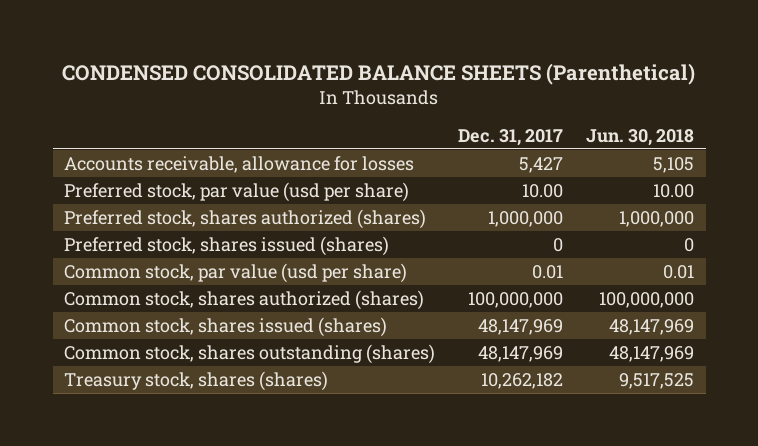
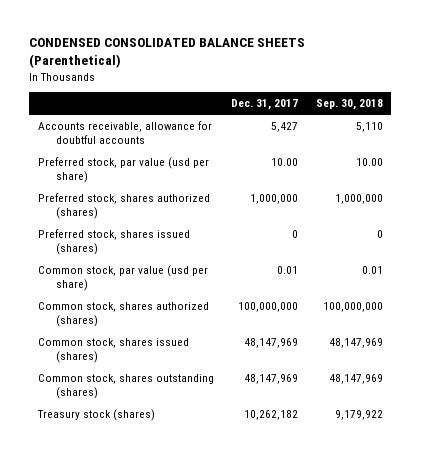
- | Dec. 31, 2017 | Jun. 30, 2018
+ | Dec. 31, 2017 | Sep. 30, 2018
- Accounts receivable, allowance for losses | 5,427 | 5,105
+ Accounts receivable, allowance for doubtful accounts | 5,427 | 5,110
- Treasury stock, shares (shares) | 10,262,182 | 9,517,525
+ Treasury stock (shares) | 10,262,182 | 9,179,922

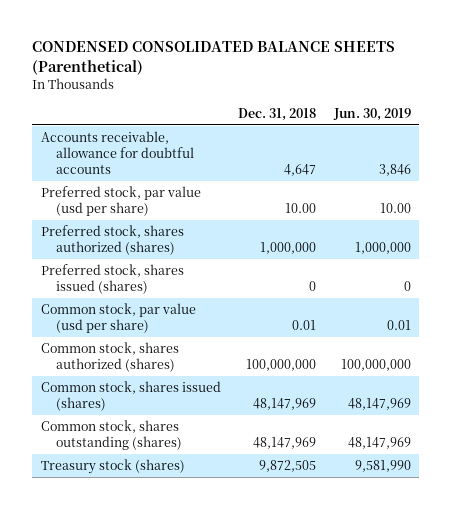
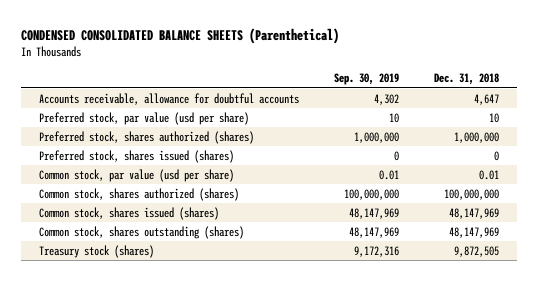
- | Dec. 31, 2018 | Jun. 30, 2019
+ | Sep. 30, 2019 | Dec. 31, 2018
- Preferred stock, par value (usd per share) | 10.00 | 10.00
+ Preferred stock, par value (usd per share) | 10 | 10

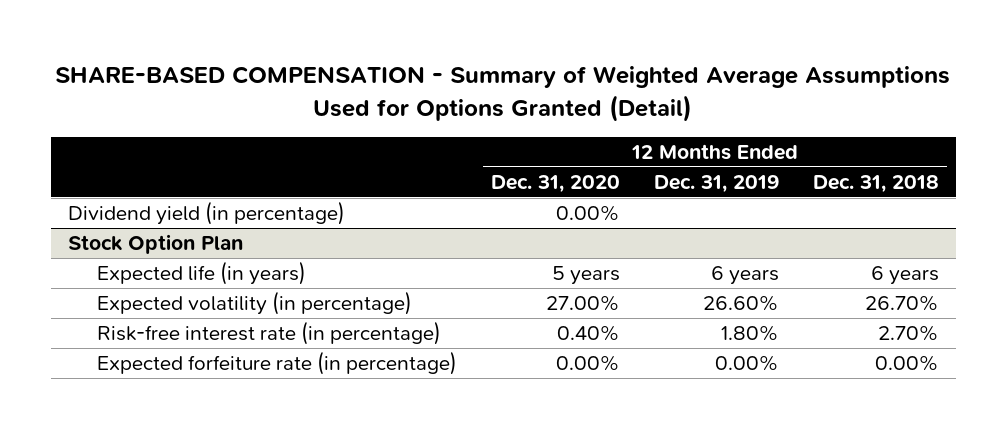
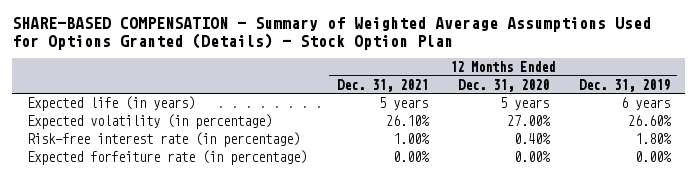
- SHARE-BASED COMPENSATION - Summary of Weighted Average Assumptions Used for Options Granted (Detail)
+ SHARE-BASED COMPENSATION - Summary of Weighted Average Assumptions Used for Options Granted (Details) - Stock Option Plan
- | 12 Months Ended Dec. 31, 2020 | 12 Months Ended Dec. 31, 2019 | 12 Months Ended Dec. 31, 2018
+ | 12 Months Ended Dec. 31, 2021 | 12 Months Ended Dec. 31, 2020 | 12 Months Ended Dec. 31, 2019
- Dividend yield (in percentage) | 0.00% | |
- Stock Option Plan

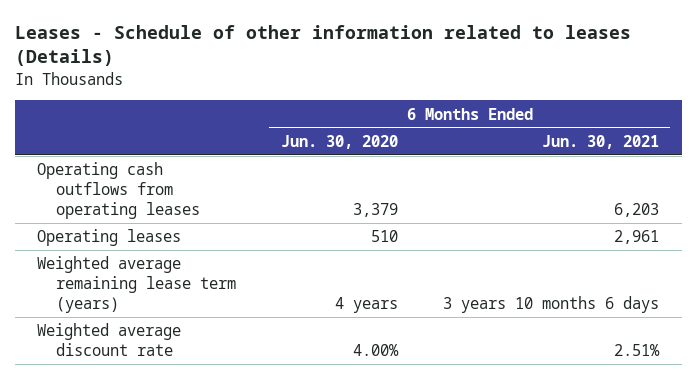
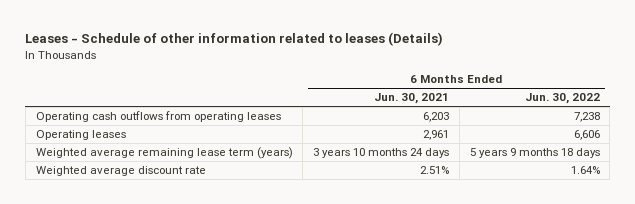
- | 6 Months Ended Jun. 30, 2020 | 6 Months Ended Jun. 30, 2021
+ | 6 Months Ended Jun. 30, 2021 | 6 Months Ended Jun. 30, 2022
- Weighted average remaining lease term (years) | 4 years | 3 years 10 months 6 days
+ Weighted average remaining lease term (years) | 3 years 10 months 24 days | 5 years 9 months 18 days

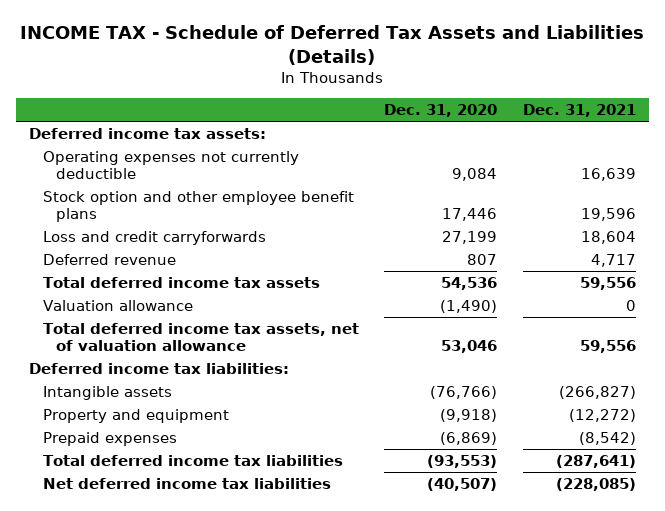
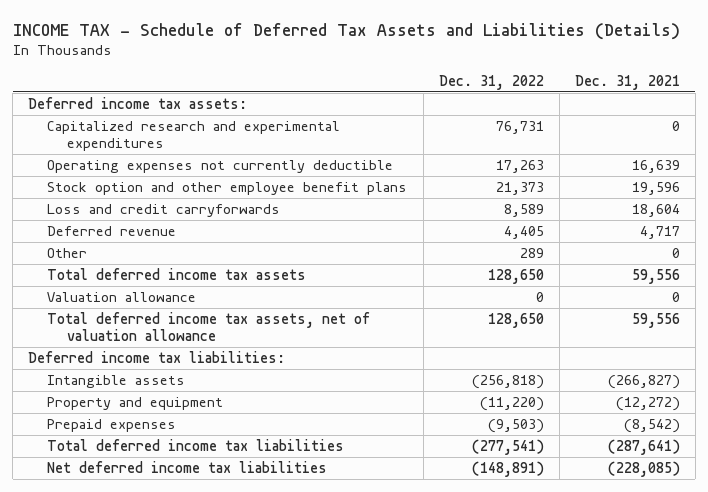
- | Dec. 31, 2020 | Dec. 31, 2021
+ | Dec. 31, 2022 | Dec. 31, 2021
+ Capitalized research and experimental expenditures | 76,731 | 0
+ Other | 289 | 0

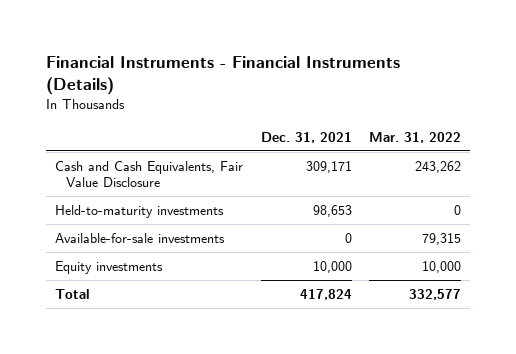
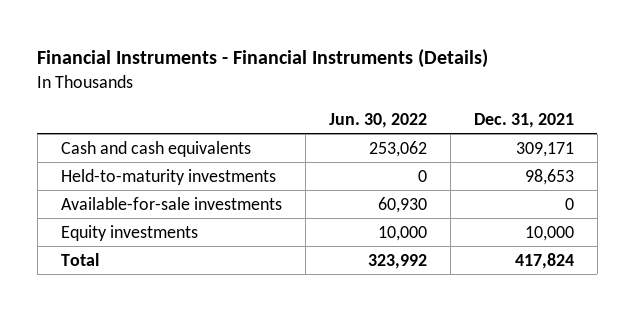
- | Dec. 31, 2021 | Mar. 31, 2022
+ | Jun. 30, 2022 | Dec. 31, 2021
- Cash and Cash Equivalents, Fair Value Disclosure | 309,171 | 243,262
+ Cash and cash equivalents | 253,062 | 309,171

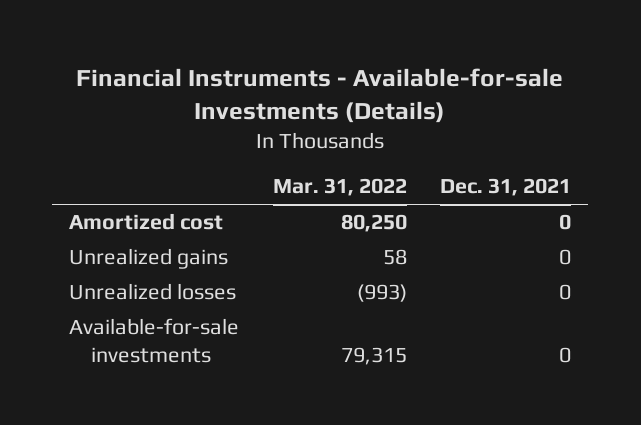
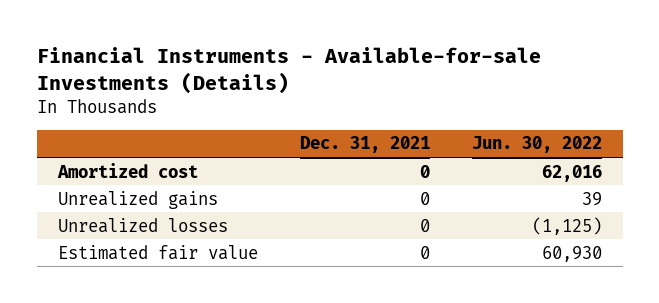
- | Mar. 31, 2022 | Dec. 31, 2021
+ | Dec. 31, 2021 | Jun. 30, 2022
- Available-for-sale investments | 79,315 | 0
+ Estimated fair value | 0 | 60,930

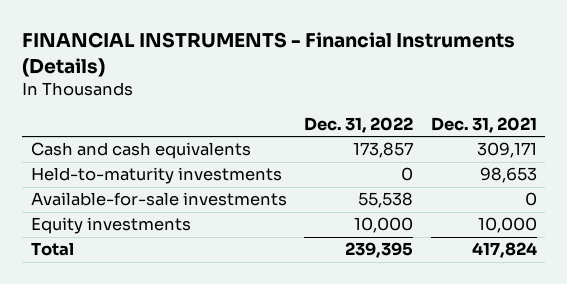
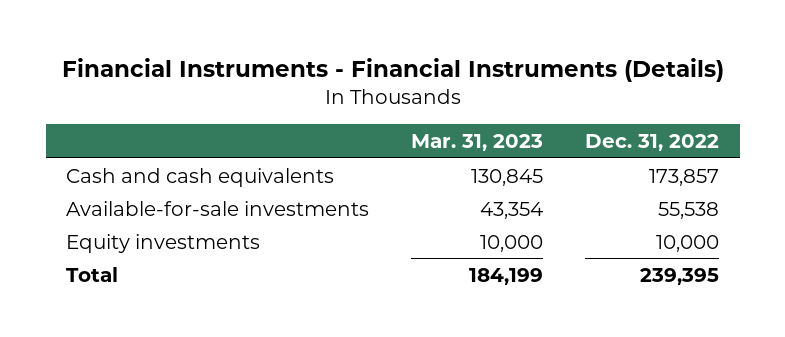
- FINANCIAL INSTRUMENTS - Financial Instruments (Details)
+ Financial Instruments - Financial Instruments (Details)
- | Dec. 31, 2022 | Dec. 31, 2021
+ | Mar. 31, 2023 | Dec. 31, 2022
- Held-to-maturity investments | 0 | 98,653

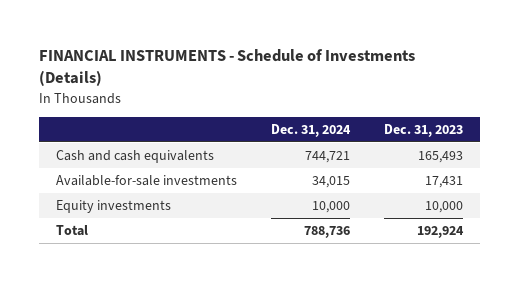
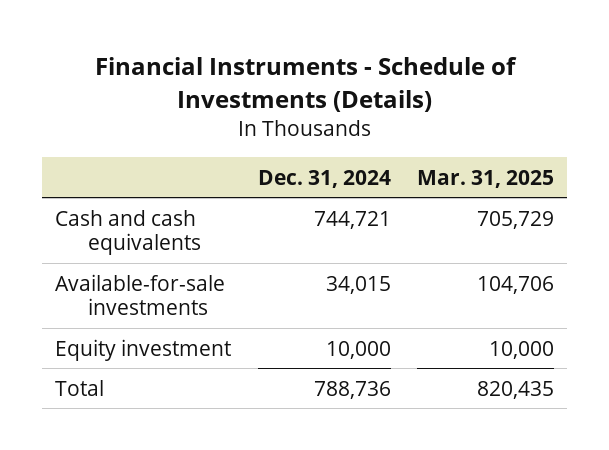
- FINANCIAL INSTRUMENTS - Schedule of Investments (Details)
+ Financial Instruments - Schedule of Investments (Details)
- | Dec. 31, 2024 | Dec. 31, 2023
+ | Dec. 31, 2024 | Mar. 31, 2025
- Equity investments | 10,000 | 10,000
+ Equity investment | 10,000 | 10,000

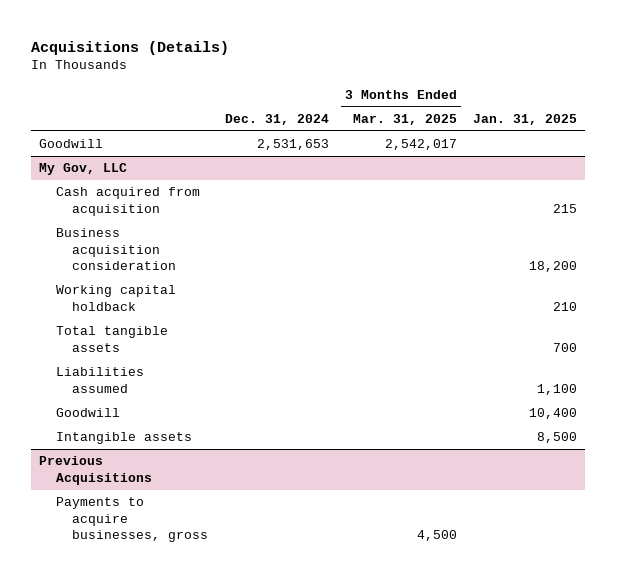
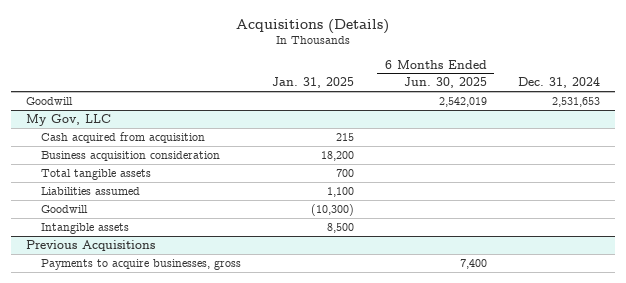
- | Dec. 31, 2024 | 3 Months Ended Mar. 31, 2025 | Jan. 31, 2025
+ | Jan. 31, 2025 | 6 Months Ended Jun. 30, 2025 | Dec. 31, 2024
@ My Gov, LLC
- Working capital holdback | | | 210
- Goodwill | | | 10,400
+ Goodwill | (10,300) | |

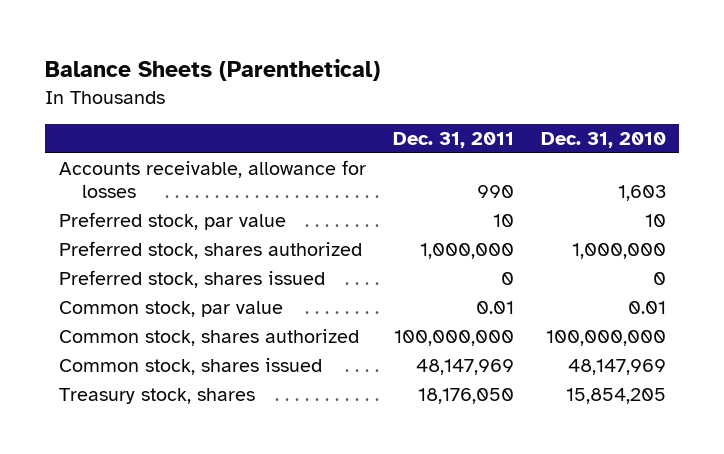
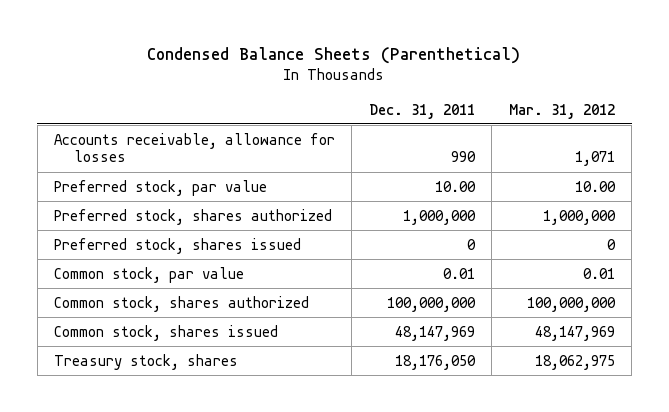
- Balance Sheets (Parenthetical)
+ Condensed Balance Sheets (Parenthetical)
- | Dec. 31, 2011 | Dec. 31, 2010
+ | Dec. 31, 2011 | Mar. 31, 2012
- Preferred stock, par value | 10 | 10
+ Preferred stock, par value | 10.00 | 10.00

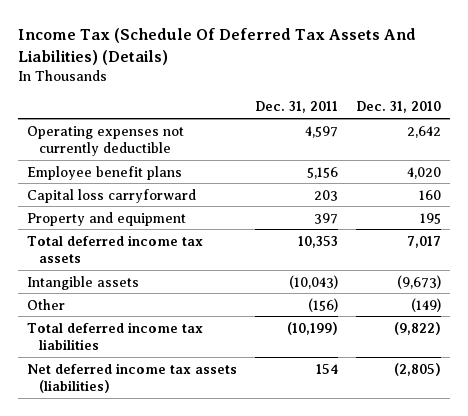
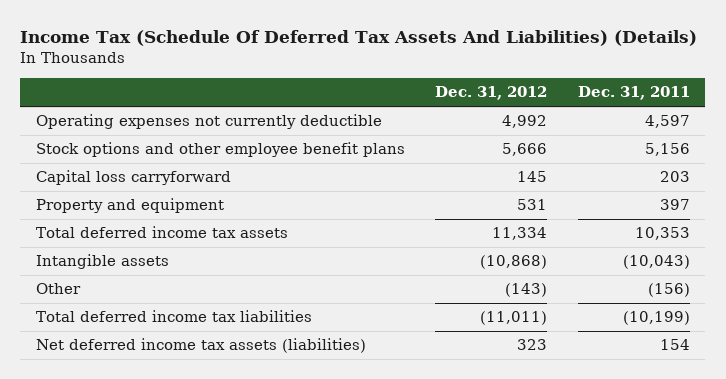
- | Dec. 31, 2011 | Dec. 31, 2010
+ | Dec. 31, 2012 | Dec. 31, 2011
- Employee benefit plans | 5,156 | 4,020
+ Stock options and other employee benefit plans | 5,666 | 5,156

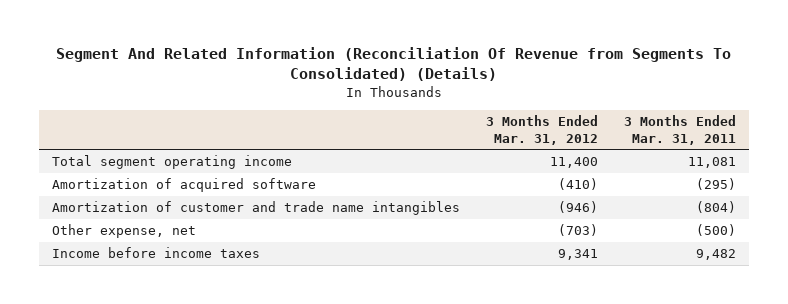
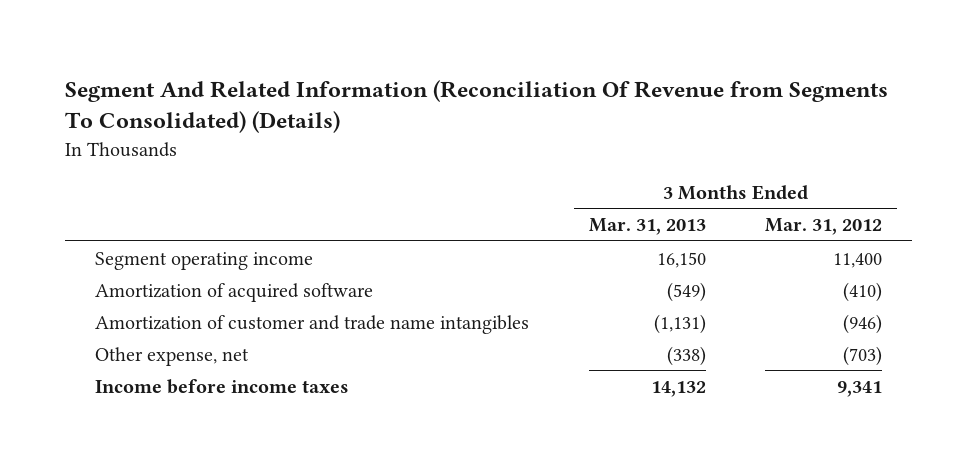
- | 3 Months Ended Mar. 31, 2012 | 3 Months Ended Mar. 31, 2011
+ | 3 Months Ended Mar. 31, 2013 | 3 Months Ended Mar. 31, 2012
- Total segment operating income | 11,400 | 11,081
+ Segment operating income | 16,150 | 11,400

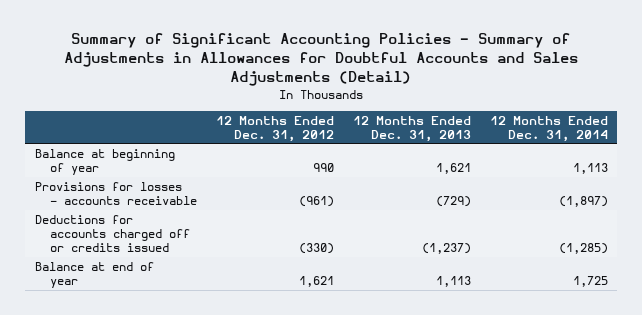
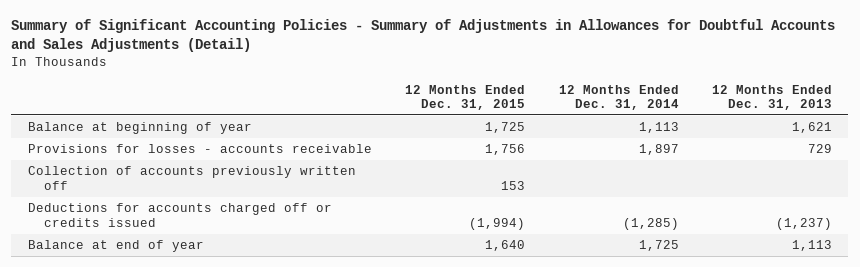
- | 12 Months Ended Dec. 31, 2012 | 12 Months Ended Dec. 31, 2013 | 12 Months Ended Dec. 31, 2014
+ | 12 Months Ended Dec. 31, 2015 | 12 Months Ended Dec. 31, 2014 | 12 Months Ended Dec. 31, 2013
- Provisions for losses - accounts receivable | (961) | (729) | (1,897)
+ Provisions for losses - accounts receivable | 1,756 | 1,897 | 729
+ Collection of accounts previously written off | 153 | |

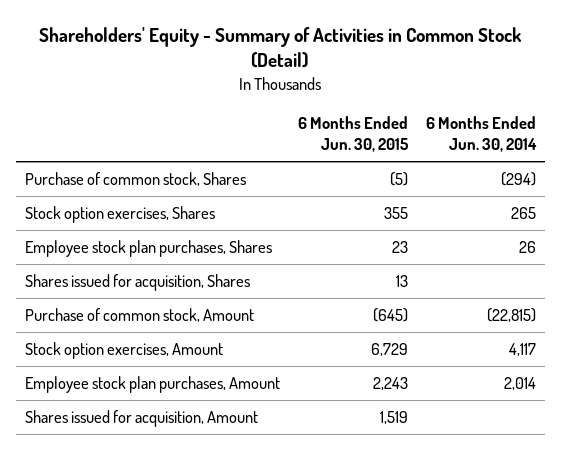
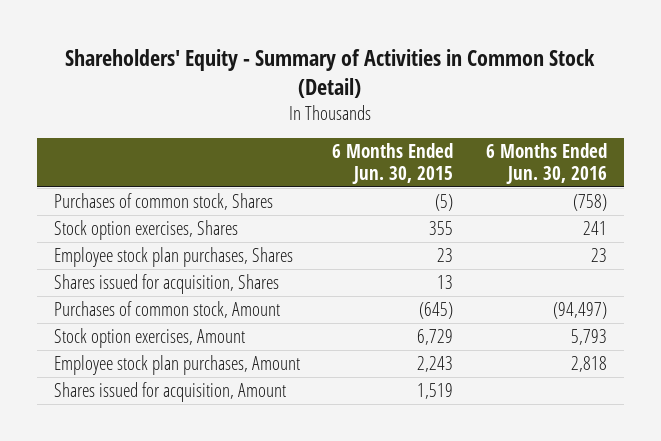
- | 6 Months Ended Jun. 30, 2015 | 6 Months Ended Jun. 30, 2014
+ | 6 Months Ended Jun. 30, 2015 | 6 Months Ended Jun. 30, 2016
- Purchase of common stock, Shares | (5) | (294)
+ Purchases of common stock, Shares | (5) | (758)
- Purchase of common stock, Amount | (645) | (22,815)
+ Purchases of common stock, Amount | (645) | (94,497)

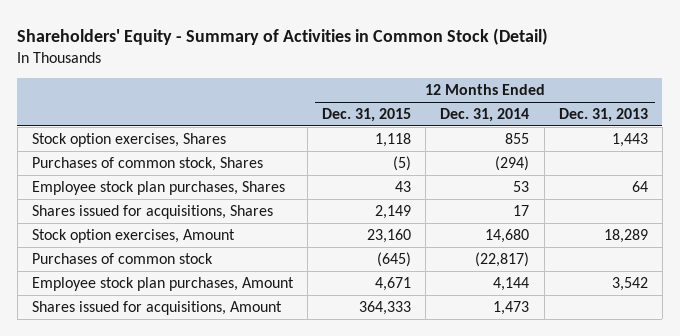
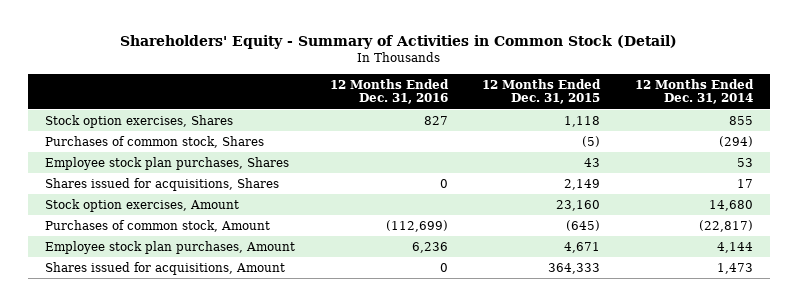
- | 12 Months Ended Dec. 31, 2015 | 12 Months Ended Dec. 31, 2014 | 12 Months Ended Dec. 31, 2013
+ | 12 Months Ended Dec. 31, 2016 | 12 Months Ended Dec. 31, 2015 | 12 Months Ended Dec. 31, 2014
- Purchases of common stock | (645) | (22,817) |
+ Purchases of common stock, Amount | (112,699) | (645) | (22,817)

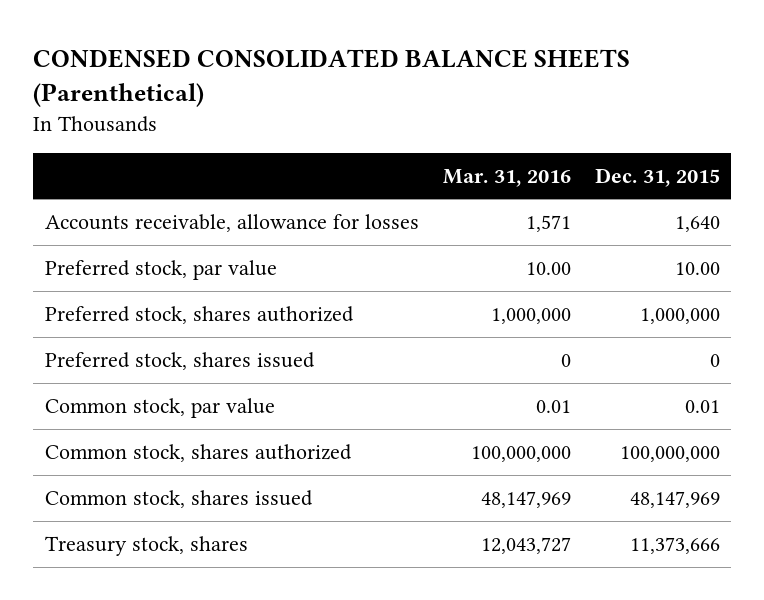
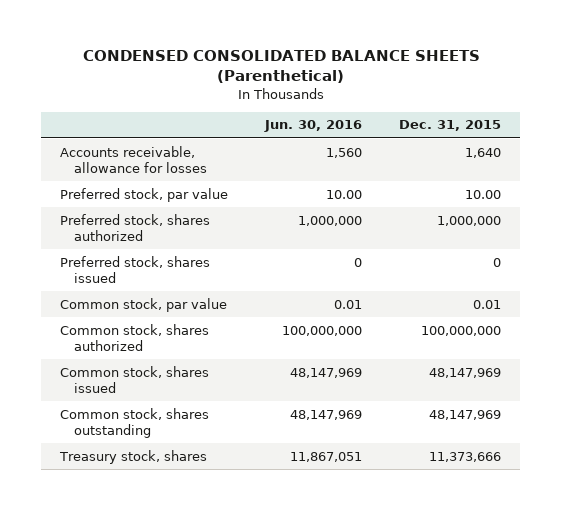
- | Mar. 31, 2016 | Dec. 31, 2015
+ | Jun. 30, 2016 | Dec. 31, 2015
+ Common stock, shares outstanding | 48,147,969 | 48,147,969

